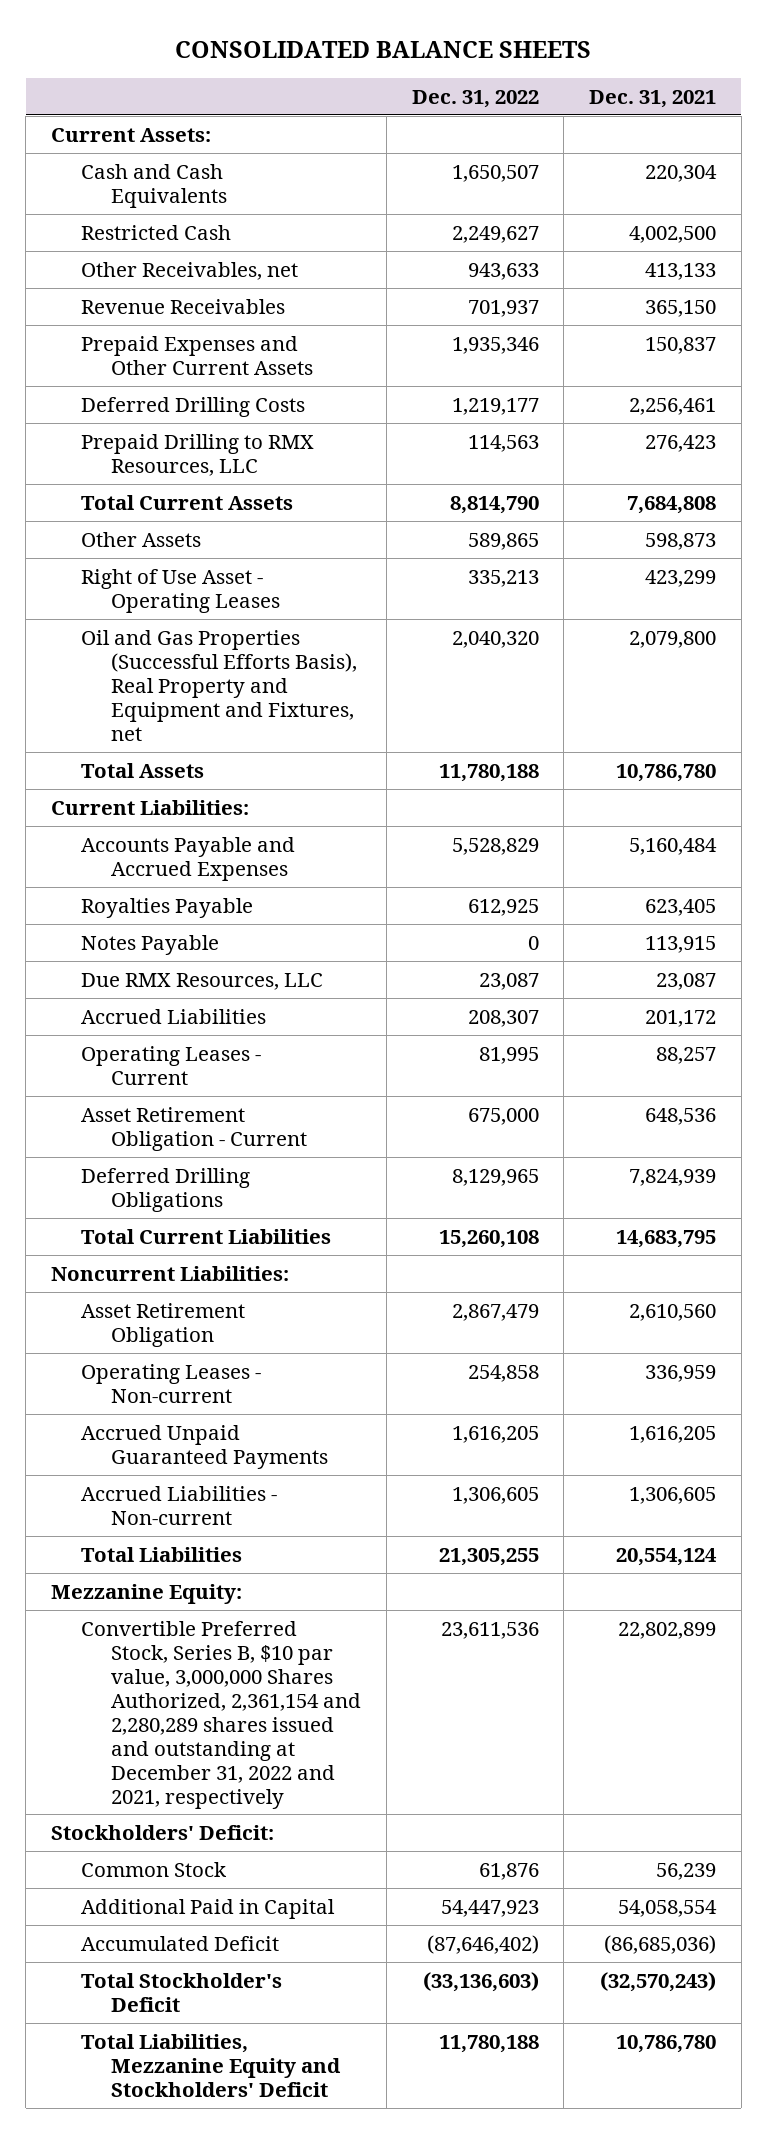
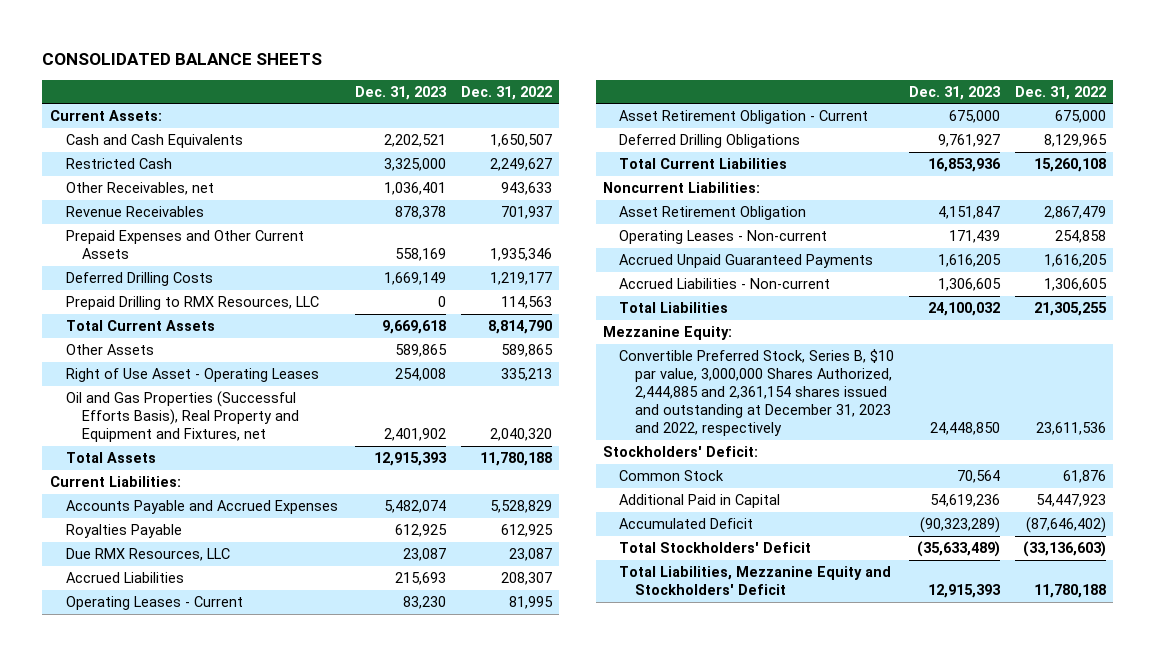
- | Dec. 31, 2022 | Dec. 31, 2021
+ | Dec. 31, 2023 | Dec. 31, 2022
- Notes Payable | 0 | 113,915
- Convertible Preferred Stock, Series B, $10 par value, 3,000,000 Shares Authorized, 2,361,154 and 2,280,289 shares issued and outstanding at December 31, 2022 and 2021, respectively | 23,611,536 | 22,802,899
+ Convertible Preferred Stock, Series B, $10 par value, 3,000,000 Shares Authorized, 2,444,885 and 2,361,154 shares issued and outstanding at December 31, 2023 and 2022, respectively | 24,448,850 | 23,611,536
- Total Stockholder's Deficit | (33,136,603) | (32,570,243)
+ Total Stockholders' Deficit | (35,633,489) | (33,136,603)

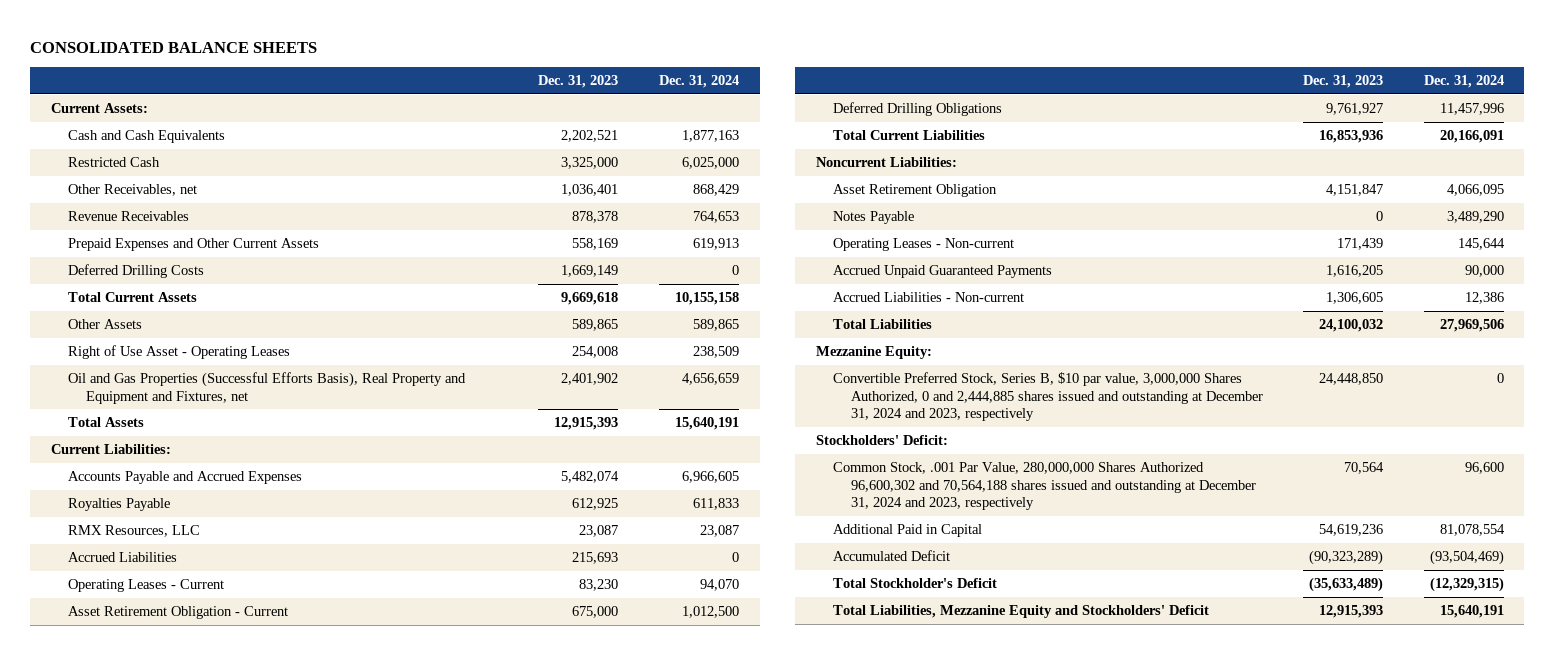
- | Dec. 31, 2023 | Dec. 31, 2022
+ | Dec. 31, 2023 | Dec. 31, 2024
- Prepaid Drilling to RMX Resources, LLC | 0 | 114,563
- Due RMX Resources, LLC | 23,087 | 23,087
+ RMX Resources, LLC | 23,087 | 23,087
+ Notes Payable | 0 | 3,489,290
- Convertible Preferred Stock, Series B, $10 par value, 3,000,000 Shares Authorized, 2,444,885 and 2,361,154 shares issued and outstanding at December 31, 2023 and 2022, respectively | 24,448,850 | 23,611,536
+ Convertible Preferred Stock, Series B, $10 par value, 3,000,000 Shares Authorized, 0 and 2,444,885 shares issued and outstanding at December 31, 2024 and 2023, respectively | 24,448,850 | 0
- Common Stock | 70,564 | 61,876
+ Common Stock, .001 Par Value, 280,000,000 Shares Authorized 96,600,302 and 70,564,188 shares issued and outstanding at December 31, 2024 and 2023, respectively | 70,564 | 96,600
- Total Stockholders' Deficit | (35,633,489) | (33,136,603)
+ Total Stockholder's Deficit | (35,633,489) | (12,329,315)

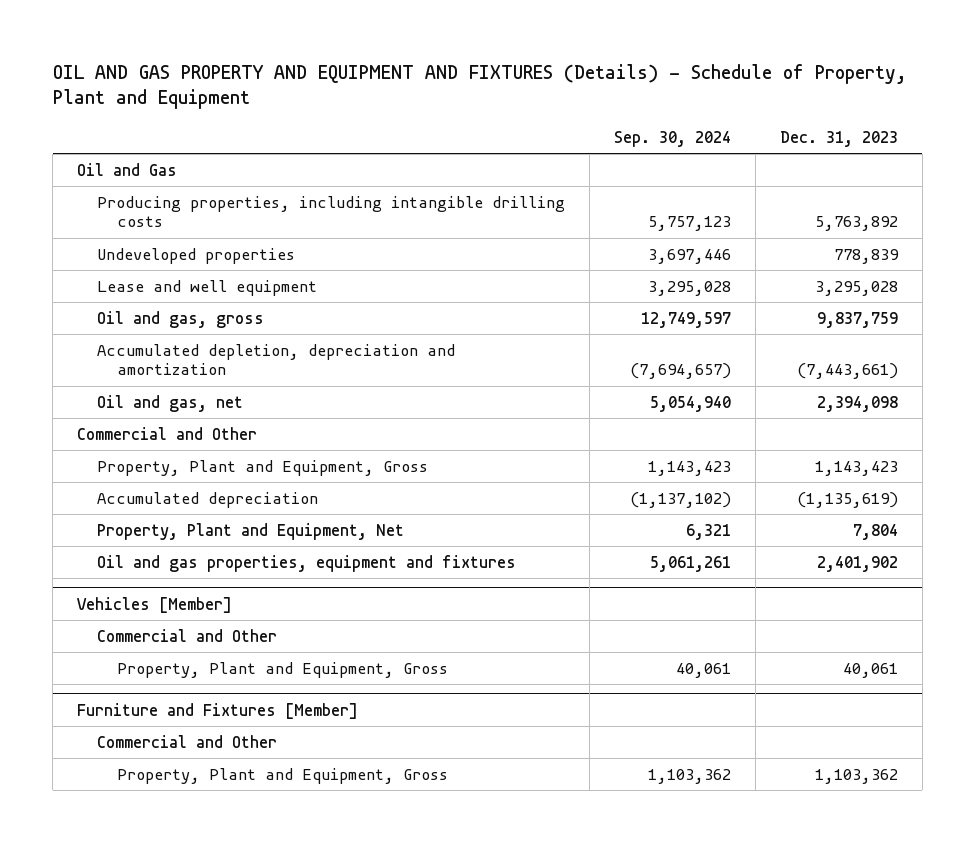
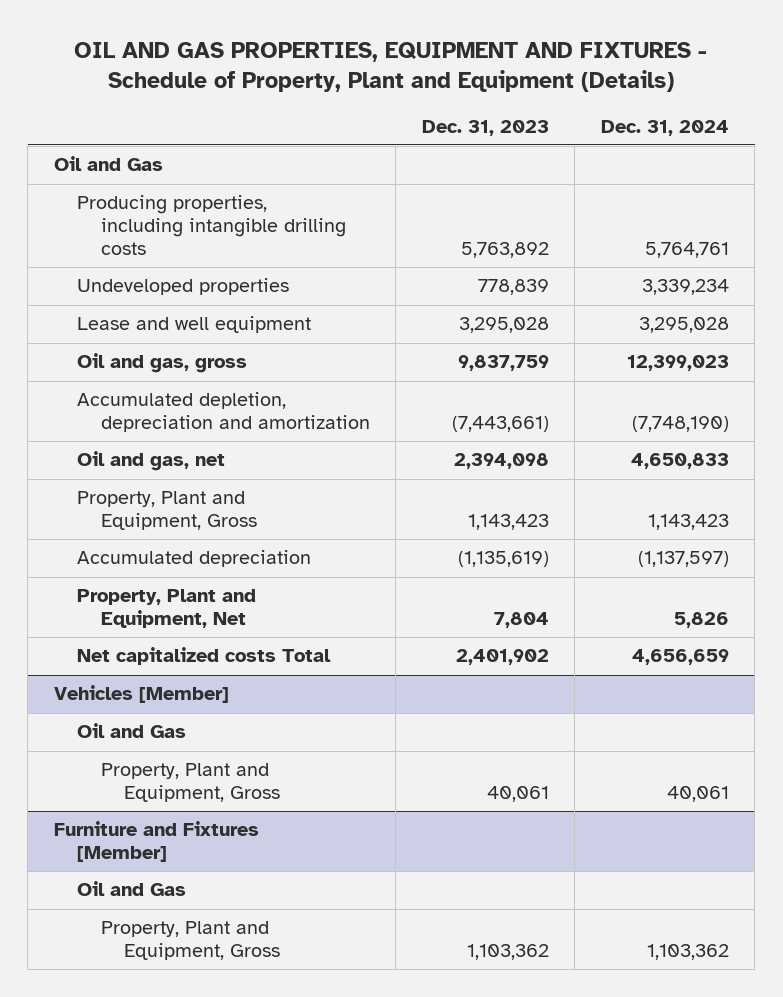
- OIL AND GAS PROPERTY AND EQUIPMENT AND FIXTURES (Details) - Schedule of Property, Plant and Equipment
+ OIL AND GAS PROPERTIES, EQUIPMENT AND FIXTURES - Schedule of Property, Plant and Equipment (Details)
- | Sep. 30, 2024 | Dec. 31, 2023
+ | Dec. 31, 2023 | Dec. 31, 2024
- Commercial and Other
- Oil and gas properties, equipment and fixtures | 5,061,261 | 2,401,902
+ Net capitalized costs Total | 2,401,902 | 4,656,659
@ Vehicles [Member]
- Commercial and Other
+ Oil and Gas
@ Furniture and Fixtures [Member]
- Commercial and Other
+ Oil and Gas

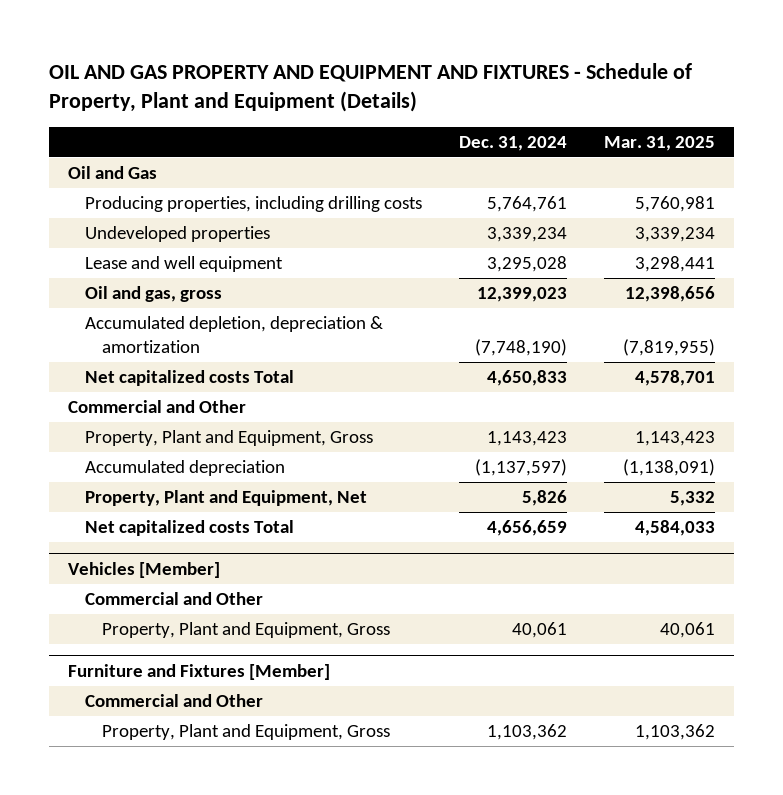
- OIL AND GAS PROPERTIES, EQUIPMENT AND FIXTURES - Schedule of Property, Plant and Equipment (Details)
+ OIL AND GAS PROPERTY AND EQUIPMENT AND FIXTURES - Schedule of Property, Plant and Equipment (Details)
- | Dec. 31, 2023 | Dec. 31, 2024
+ | Dec. 31, 2024 | Mar. 31, 2025
- Producing properties, including intangible drilling costs | 5,763,892 | 5,764,761
+ Producing properties, including drilling costs | 5,764,761 | 5,760,981
- Accumulated depletion, depreciation and amortization | (7,443,661) | (7,748,190)
- Oil and gas, net | 2,394,098 | 4,650,833
+ Accumulated depletion, depreciation & amortization | (7,748,190) | (7,819,955)
+ Net capitalized costs Total | 4,650,833 | 4,578,701
+ Commercial and Other
@ Vehicles [Member]
- Oil and Gas
+ Commercial and Other
@ Furniture and Fixtures [Member]
- Oil and Gas
+ Commercial and Other

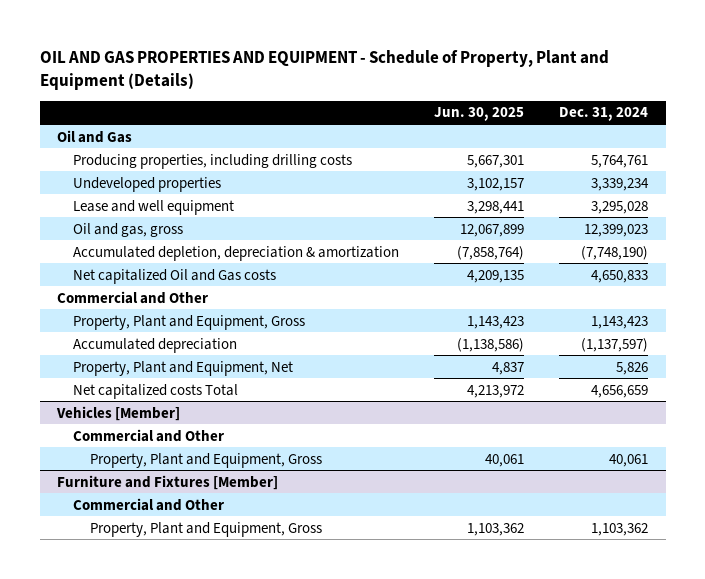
- OIL AND GAS PROPERTY AND EQUIPMENT AND FIXTURES - Schedule of Property, Plant and Equipment (Details)
+ OIL AND GAS PROPERTIES AND EQUIPMENT - Schedule of Property, Plant and Equipment (Details)
- | Dec. 31, 2024 | Mar. 31, 2025
+ | Jun. 30, 2025 | Dec. 31, 2024
- Net capitalized costs Total | 4,650,833 | 4,578,701
+ Net capitalized Oil and Gas costs | 4,209,135 | 4,650,833

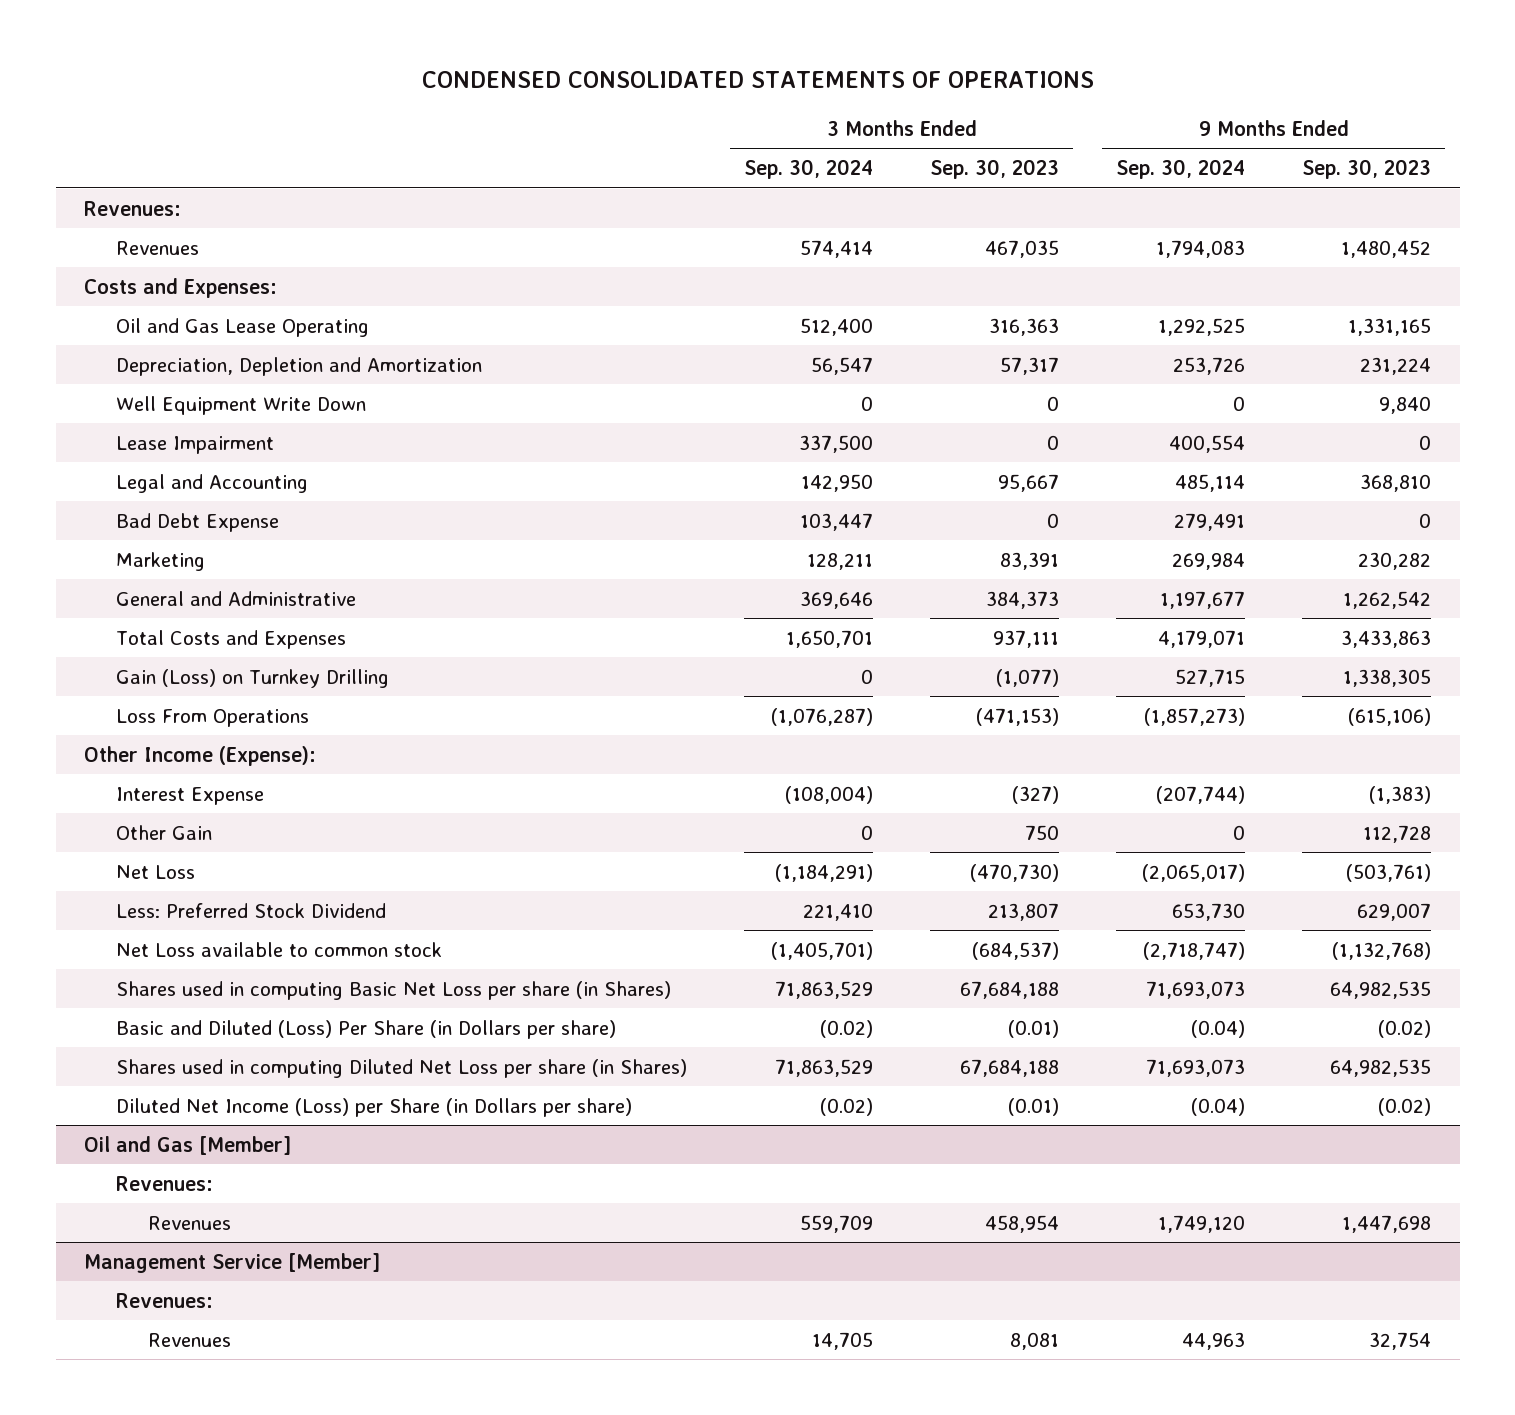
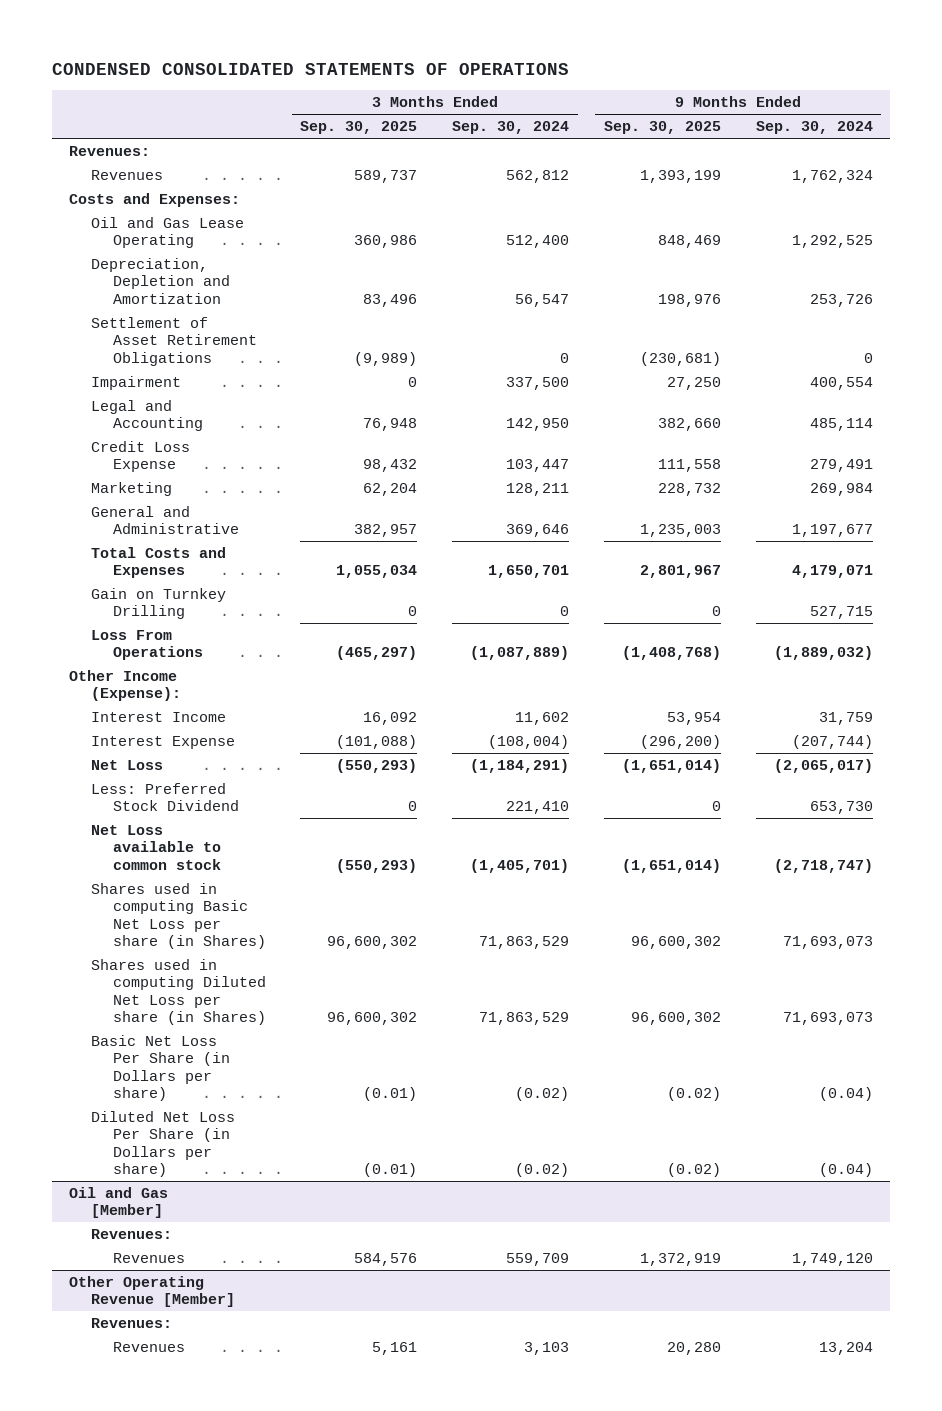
- | 3 Months Ended Sep. 30, 2024 | 3 Months Ended Sep. 30, 2023 | 9 Months Ended Sep. 30, 2024 | 9 Months Ended Sep. 30, 2023
+ | 3 Months Ended Sep. 30, 2025 | 3 Months Ended Sep. 30, 2024 | 9 Months Ended Sep. 30, 2025 | 9 Months Ended Sep. 30, 2024
- Revenues | 574,414 | 467,035 | 1,794,083 | 1,480,452
+ Revenues | 589,737 | 562,812 | 1,393,199 | 1,762,324
- Well Equipment Write Down | 0 | 0 | 0 | 9,840
- Lease Impairment | 337,500 | 0 | 400,554 | 0
+ Settlement of Asset Retirement Obligations | (9,989) | 0 | (230,681) | 0
+ Impairment | 0 | 337,500 | 27,250 | 400,554
- Bad Debt Expense | 103,447 | 0 | 279,491 | 0
+ Credit Loss Expense | 98,432 | 103,447 | 111,558 | 279,491
- Gain (Loss) on Turnkey Drilling | 0 | (1,077) | 527,715 | 1,338,305
- Loss From Operations | (1,076,287) | (471,153) | (1,857,273) | (615,106)
+ Gain on Turnkey Drilling | 0 | 0 | 0 | 527,715
+ Loss From Operations | (465,297) | (1,087,889) | (1,408,768) | (1,889,032)
+ Interest Income | 16,092 | 11,602 | 53,954 | 31,759
- Other Gain | 0 | 750 | 0 | 112,728
- Basic and Diluted (Loss) Per Share (in Dollars per share) | (0.02) | (0.01) | (0.04) | (0.02)
- Diluted Net Income (Loss) per Share (in Dollars per share) | (0.02) | (0.01) | (0.04) | (0.02)
+ Basic Net Loss Per Share (in Dollars per share) | (0.01) | (0.02) | (0.02) | (0.04)
+ Diluted Net Loss Per Share (in Dollars per share) | (0.01) | (0.02) | (0.02) | (0.04)
- Management Service [Member]
+ Other Operating Revenue [Member]
- Revenues | 14,705 | 8,081 | 44,963 | 32,754
+ Revenues | 5,161 | 3,103 | 20,280 | 13,204

